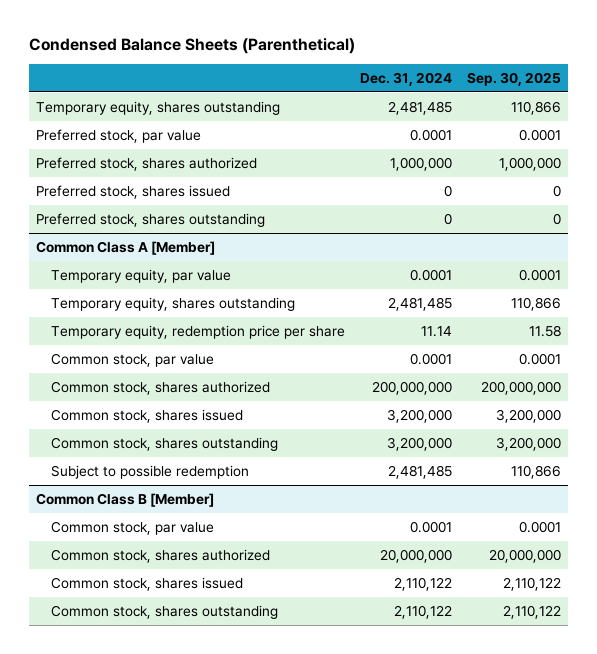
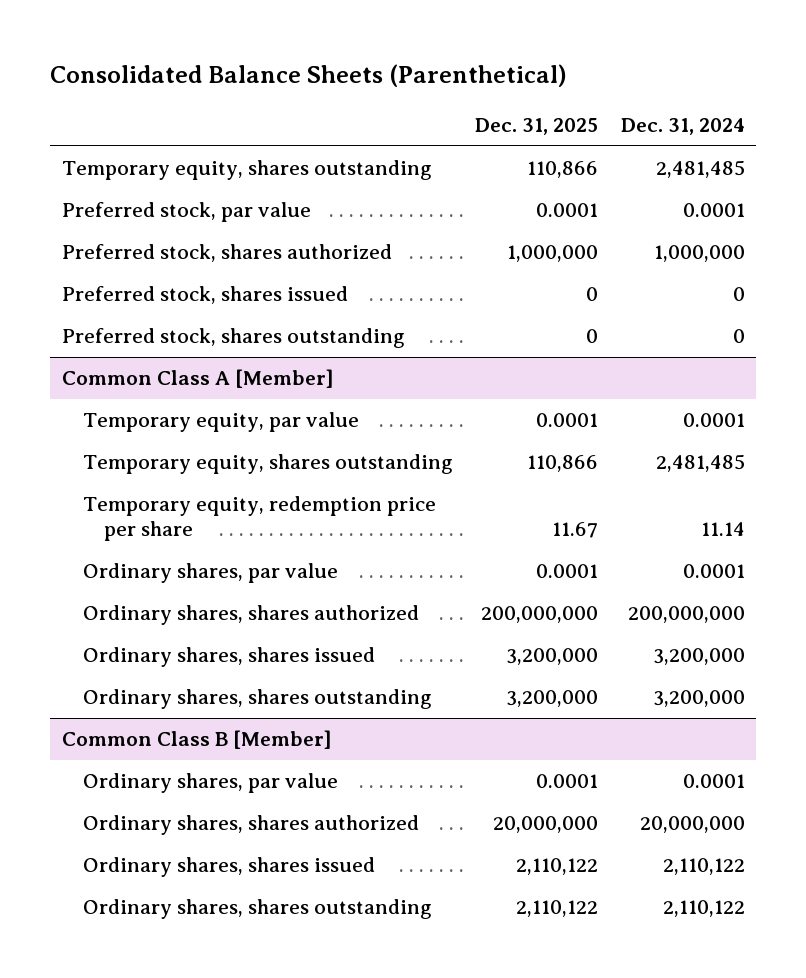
- Condensed Balance Sheets (Parenthetical)
+ Consolidated Balance Sheets (Parenthetical)
- | Dec. 31, 2024 | Sep. 30, 2025
+ | Dec. 31, 2025 | Dec. 31, 2024
@ Common Class A [Member]
- Common stock, par value | 0.0001 | 0.0001
- Common stock, shares authorized | 200,000,000 | 200,000,000
- Common stock, shares issued | 3,200,000 | 3,200,000
- Common stock, shares outstanding | 3,200,000 | 3,200,000
- Subject to possible redemption | 2,481,485 | 110,866
+ Ordinary shares, par value | 0.0001 | 0.0001
+ Ordinary shares, shares authorized | 200,000,000 | 200,000,000
+ Ordinary shares, shares issued | 3,200,000 | 3,200,000
+ Ordinary shares, shares outstanding | 3,200,000 | 3,200,000
@ Common Class B [Member]
- Common stock, par value | 0.0001 | 0.0001
- Common stock, shares authorized | 20,000,000 | 20,000,000
- Common stock, shares issued | 2,110,122 | 2,110,122
- Common stock, shares outstanding | 2,110,122 | 2,110,122
+ Ordinary shares, par value | 0.0001 | 0.0001
+ Ordinary shares, shares authorized | 20,000,000 | 20,000,000
+ Ordinary shares, shares issued | 2,110,122 | 2,110,122
+ Ordinary shares, shares outstanding | 2,110,122 | 2,110,122

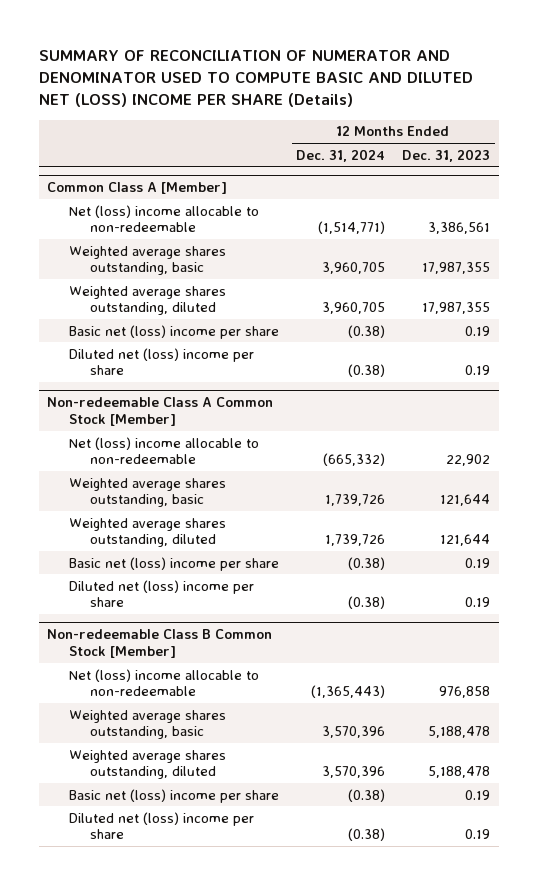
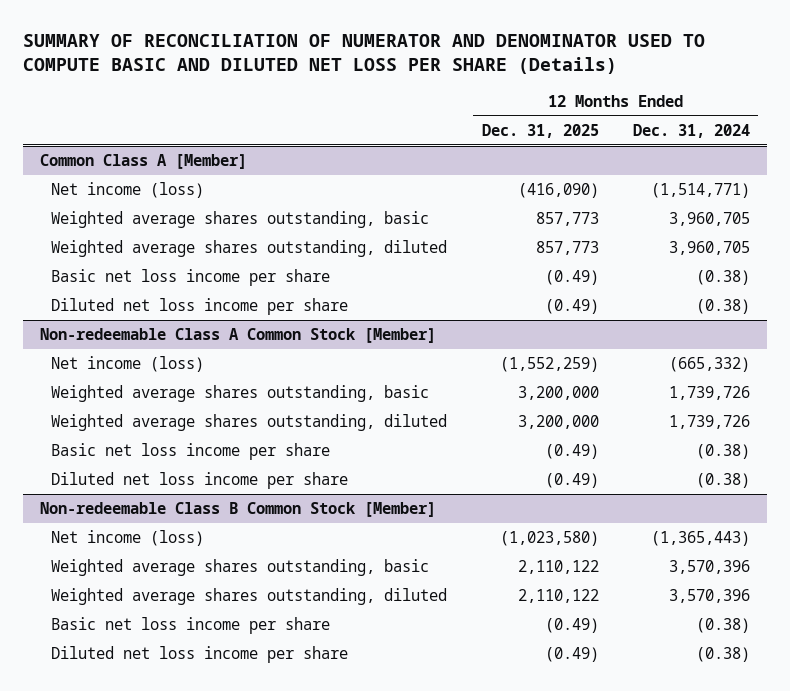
- SUMMARY OF RECONCILIATION OF NUMERATOR AND DENOMINATOR USED TO COMPUTE BASIC AND DILUTED NET (LOSS) INCOME PER SHARE (Details)
+ SUMMARY OF RECONCILIATION OF NUMERATOR AND DENOMINATOR USED TO COMPUTE BASIC AND DILUTED NET LOSS PER SHARE (Details)
- | 12 Months Ended Dec. 31, 2024 | 12 Months Ended Dec. 31, 2023
+ | 12 Months Ended Dec. 31, 2025 | 12 Months Ended Dec. 31, 2024
@ Common Class A [Member]
- Net (loss) income allocable to non-redeemable | (1,514,771) | 3,386,561
+ Net income (loss) | (416,090) | (1,514,771)
- Basic net (loss) income per share | (0.38) | 0.19
- Diluted net (loss) income per share | (0.38) | 0.19
+ Basic net loss income per share | (0.49) | (0.38)
+ Diluted net loss income per share | (0.49) | (0.38)
@ Non-redeemable Class A Common Stock [Member]
- Net (loss) income allocable to non-redeemable | (665,332) | 22,902
+ Net income (loss) | (1,552,259) | (665,332)
- Basic net (loss) income per share | (0.38) | 0.19
- Diluted net (loss) income per share | (0.38) | 0.19
+ Basic net loss income per share | (0.49) | (0.38)
+ Diluted net loss income per share | (0.49) | (0.38)
@ Non-redeemable Class B Common Stock [Member]
- Net (loss) income allocable to non-redeemable | (1,365,443) | 976,858
+ Net income (loss) | (1,023,580) | (1,365,443)
- Basic net (loss) income per share | (0.38) | 0.19
- Diluted net (loss) income per share | (0.38) | 0.19
+ Basic net loss income per share | (0.49) | (0.38)
+ Diluted net loss income per share | (0.49) | (0.38)

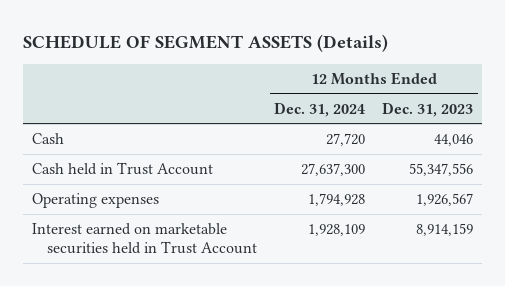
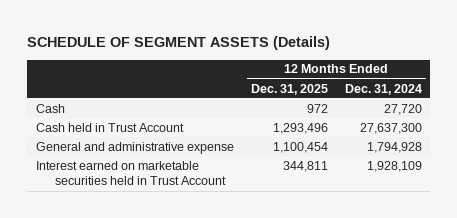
- | 12 Months Ended Dec. 31, 2024 | 12 Months Ended Dec. 31, 2023
+ | 12 Months Ended Dec. 31, 2025 | 12 Months Ended Dec. 31, 2024
- Operating expenses | 1,794,928 | 1,926,567
+ General and administrative expense | 1,100,454 | 1,794,928

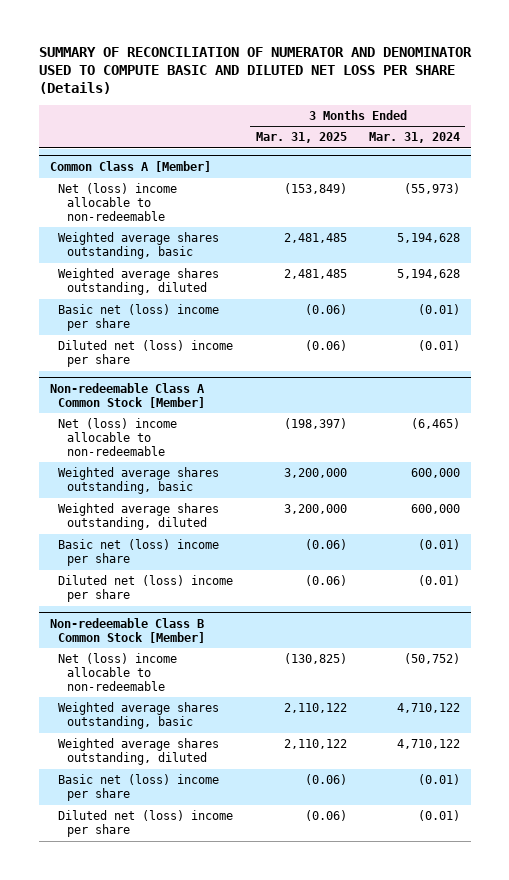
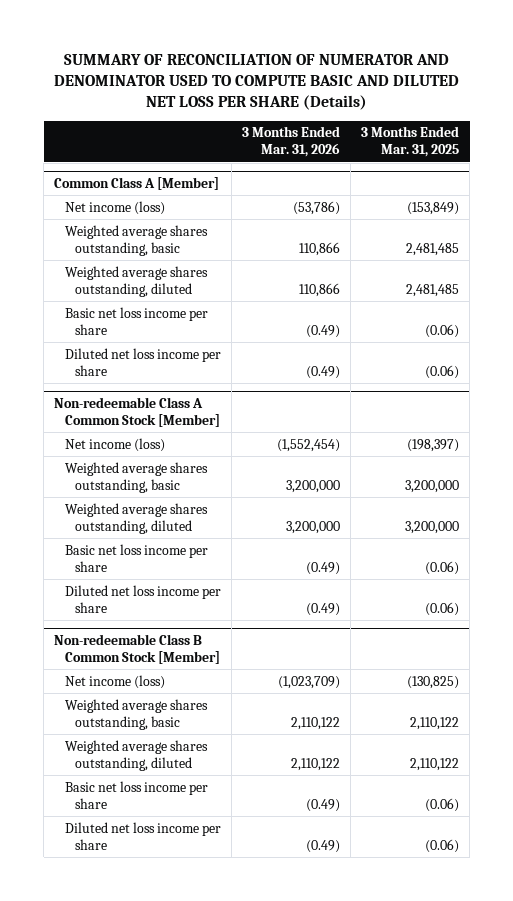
- | 3 Months Ended Mar. 31, 2025 | 3 Months Ended Mar. 31, 2024
+ | 3 Months Ended Mar. 31, 2026 | 3 Months Ended Mar. 31, 2025
@ Common Class A [Member]
- Net (loss) income allocable to non-redeemable | (153,849) | (55,973)
+ Net income (loss) | (53,786) | (153,849)
- Basic net (loss) income per share | (0.06) | (0.01)
- Diluted net (loss) income per share | (0.06) | (0.01)
+ Basic net loss income per share | (0.49) | (0.06)
+ Diluted net loss income per share | (0.49) | (0.06)
@ Non-redeemable Class A Common Stock [Member]
- Net (loss) income allocable to non-redeemable | (198,397) | (6,465)
+ Net income (loss) | (1,552,454) | (198,397)
- Basic net (loss) income per share | (0.06) | (0.01)
- Diluted net (loss) income per share | (0.06) | (0.01)
+ Basic net loss income per share | (0.49) | (0.06)
+ Diluted net loss income per share | (0.49) | (0.06)
@ Non-redeemable Class B Common Stock [Member]
- Net (loss) income allocable to non-redeemable | (130,825) | (50,752)
+ Net income (loss) | (1,023,709) | (130,825)
- Basic net (loss) income per share | (0.06) | (0.01)
- Diluted net (loss) income per share | (0.06) | (0.01)
+ Basic net loss income per share | (0.49) | (0.06)
+ Diluted net loss income per share | (0.49) | (0.06)

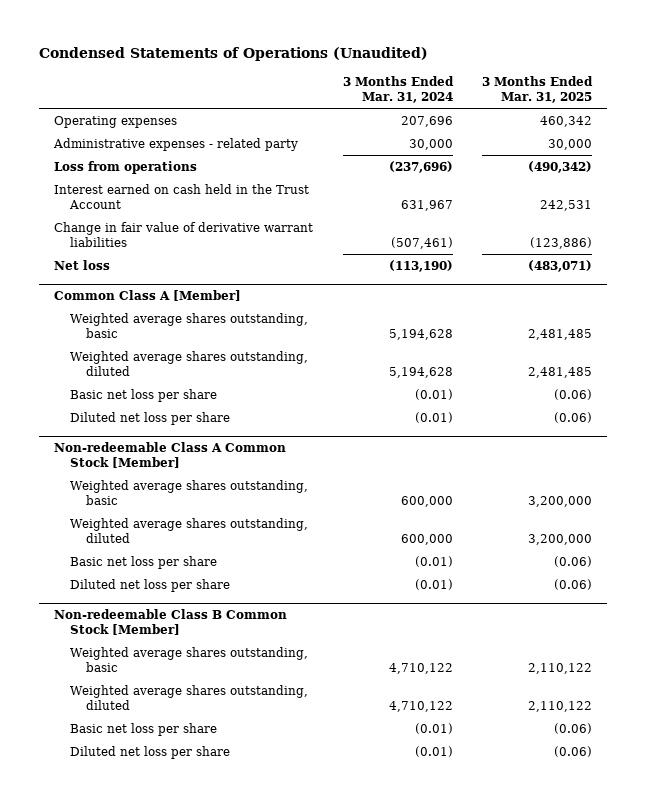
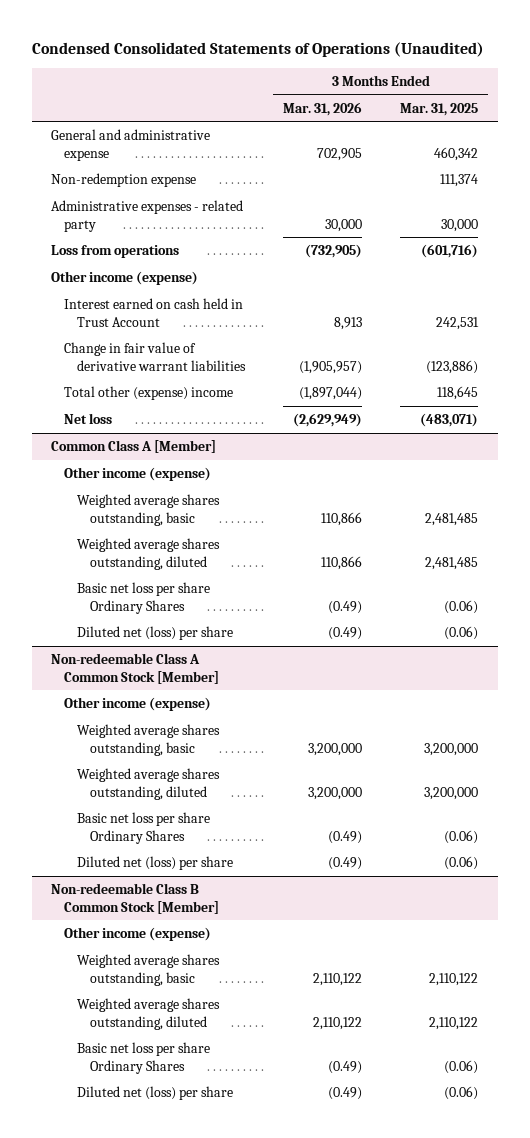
- Condensed Statements of Operations (Unaudited)
+ Condensed Consolidated Statements of Operations (Unaudited)
- | 3 Months Ended Mar. 31, 2024 | 3 Months Ended Mar. 31, 2025
+ | 3 Months Ended Mar. 31, 2026 | 3 Months Ended Mar. 31, 2025
- Operating expenses | 207,696 | 460,342
+ General and administrative expense | 702,905 | 460,342
+ Non-redemption expense | | 111,374
- Loss from operations | (237,696) | (490,342)
- Interest earned on cash held in the Trust Account | 631,967 | 242,531
+ Loss from operations | (732,905) | (601,716)
+ Other income (expense)
+ Interest earned on cash held in Trust Account | 8,913 | 242,531
+ Total other (expense) income | (1,897,044) | 118,645
@ Common Class A [Member]
+ Other income (expense)
- Basic net loss per share | (0.01) | (0.06)
- Diluted net loss per share | (0.01) | (0.06)
+ Basic net loss per share Ordinary Shares | (0.49) | (0.06)
+ Diluted net (loss) per share | (0.49) | (0.06)
@ Non-redeemable Class A Common Stock [Member]
+ Other income (expense)
- Basic net loss per share | (0.01) | (0.06)
- Diluted net loss per share | (0.01) | (0.06)
+ Basic net loss per share Ordinary Shares | (0.49) | (0.06)
+ Diluted net (loss) per share | (0.49) | (0.06)
@ Non-redeemable Class B Common Stock [Member]
+ Other income (expense)
- Basic net loss per share | (0.01) | (0.06)
- Diluted net loss per share | (0.01) | (0.06)
+ Basic net loss per share Ordinary Shares | (0.49) | (0.06)
+ Diluted net (loss) per share | (0.49) | (0.06)

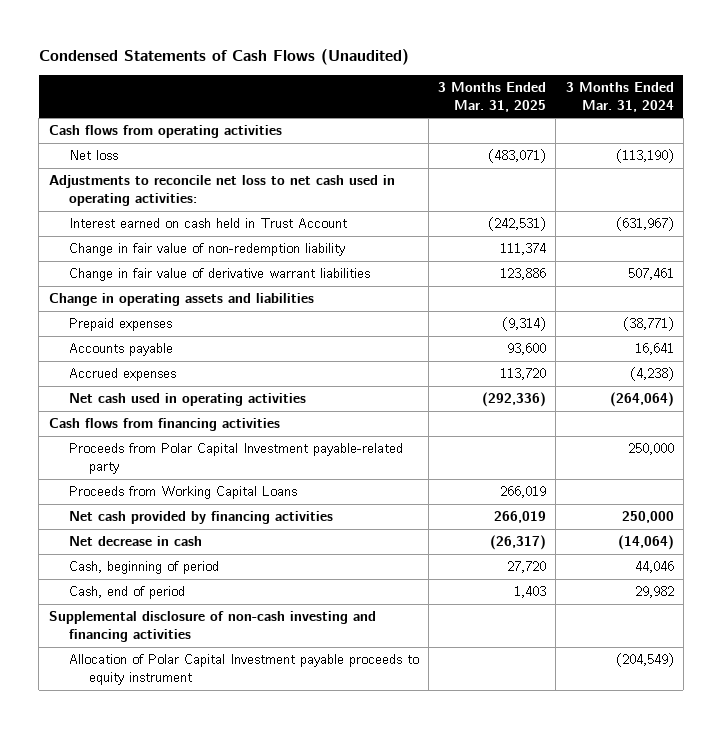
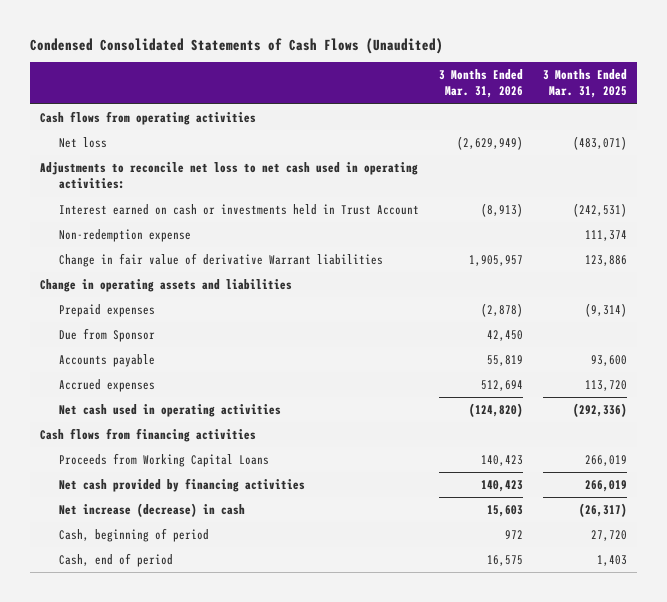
- Condensed Statements of Cash Flows (Unaudited)
+ Condensed Consolidated Statements of Cash Flows (Unaudited)
- | 3 Months Ended Mar. 31, 2025 | 3 Months Ended Mar. 31, 2024
+ | 3 Months Ended Mar. 31, 2026 | 3 Months Ended Mar. 31, 2025
- Interest earned on cash held in Trust Account | (242,531) | (631,967)
- Change in fair value of non-redemption liability | 111,374 |
- Change in fair value of derivative warrant liabilities | 123,886 | 507,461
+ Interest earned on cash or investments held in Trust Account | (8,913) | (242,531)
+ Non-redemption expense | | 111,374
+ Change in fair value of derivative Warrant liabilities | 1,905,957 | 123,886
+ Due from Sponsor | 42,450 |
- Proceeds from Polar Capital Investment payable-related party | | 250,000
- Net decrease in cash | (26,317) | (14,064)
+ Net increase (decrease) in cash | 15,603 | (26,317)
- Supplemental disclosure of non-cash investing and financing activities
- Allocation of Polar Capital Investment payable proceeds to equity instrument | | (204,549)

